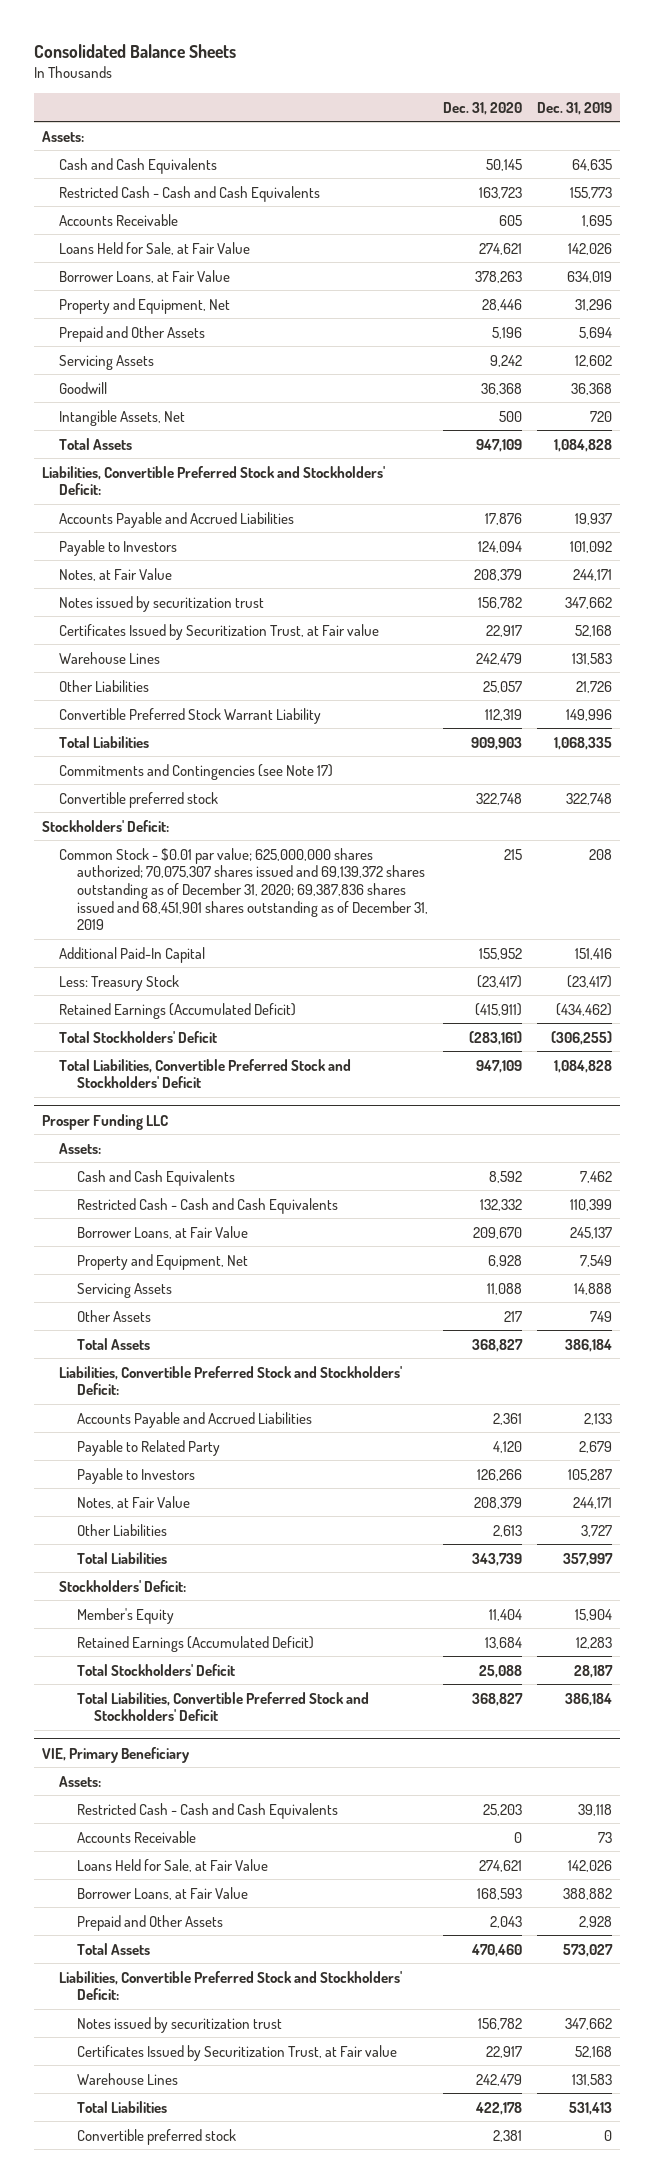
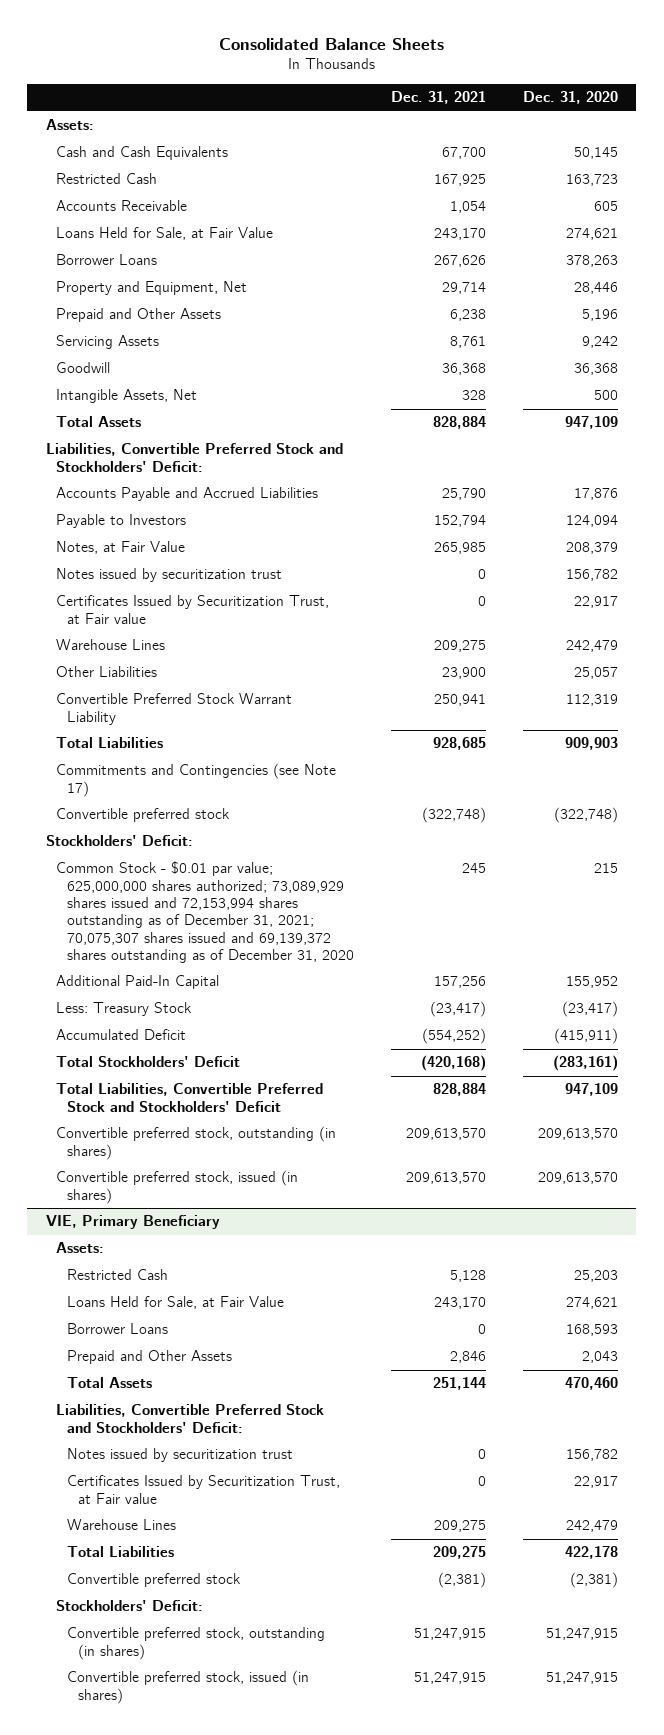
- | Dec. 31, 2020 | Dec. 31, 2019
+ | Dec. 31, 2021 | Dec. 31, 2020
- Restricted Cash - Cash and Cash Equivalents | 163,723 | 155,773
+ Restricted Cash | 167,925 | 163,723
- Borrower Loans, at Fair Value | 378,263 | 634,019
+ Borrower Loans | 267,626 | 378,263
- Convertible preferred stock | 322,748 | 322,748
+ Convertible preferred stock | (322,748) | (322,748)
- Common Stock - $0.01 par value; 625,000,000 shares authorized; 70,075,307 shares issued and 69,139,372 shares outstanding as of December 31, 2020; 69,387,836 shares issued and 68,451,901 shares outstanding as of December 31, 2019 | 215 | 208
+ Common Stock - $0.01 par value; 625,000,000 shares authorized; 73,089,929 shares issued and 72,153,994 shares outstanding as of December 31, 2021; 70,075,307 shares issued and 69,139,372 shares outstanding as of December 31, 2020 | 245 | 215
- Retained Earnings (Accumulated Deficit) | (415,911) | (434,462)
+ Accumulated Deficit | (554,252) | (415,911)
- Prosper Funding LLC
- Assets:
- Cash and Cash Equivalents | 8,592 | 7,462
- Restricted Cash - Cash and Cash Equivalents | 132,332 | 110,399
- Borrower Loans, at Fair Value | 209,670 | 245,137
- Property and Equipment, Net | 6,928 | 7,549
- Servicing Assets | 11,088 | 14,888
- Other Assets | 217 | 749
- Total Assets | 368,827 | 386,184
- Liabilities, Convertible Preferred Stock and Stockholders' Deficit:
- Accounts Payable and Accrued Liabilities | 2,361 | 2,133
- Payable to Related Party | 4,120 | 2,679
- Payable to Investors | 126,266 | 105,287
- Notes, at Fair Value | 208,379 | 244,171
- Other Liabilities | 2,613 | 3,727
- Total Liabilities | 343,739 | 357,997
- Stockholders' Deficit:
- Member's Equity | 11,404 | 15,904
- Retained Earnings (Accumulated Deficit) | 13,684 | 12,283
- Total Stockholders' Deficit | 25,088 | 28,187
- Total Liabilities, Convertible Preferred Stock and Stockholders' Deficit | 368,827 | 386,184
+ Convertible preferred stock, outstanding (in shares) | 209,613,570 | 209,613,570
+ Convertible preferred stock, issued (in shares) | 209,613,570 | 209,613,570
@ VIE, Primary Beneficiary
- Restricted Cash - Cash and Cash Equivalents | 25,203 | 39,118
- Accounts Receivable | 0 | 73
+ Restricted Cash | 5,128 | 25,203
- Borrower Loans, at Fair Value | 168,593 | 388,882
+ Borrower Loans | 0 | 168,593
- Convertible preferred stock | 2,381 | 0
+ Convertible preferred stock | (2,381) | (2,381)
+ Stockholders' Deficit:
+ Convertible preferred stock, outstanding (in shares) | 51,247,915 | 51,247,915
+ Convertible preferred stock, issued (in shares) | 51,247,915 | 51,247,915

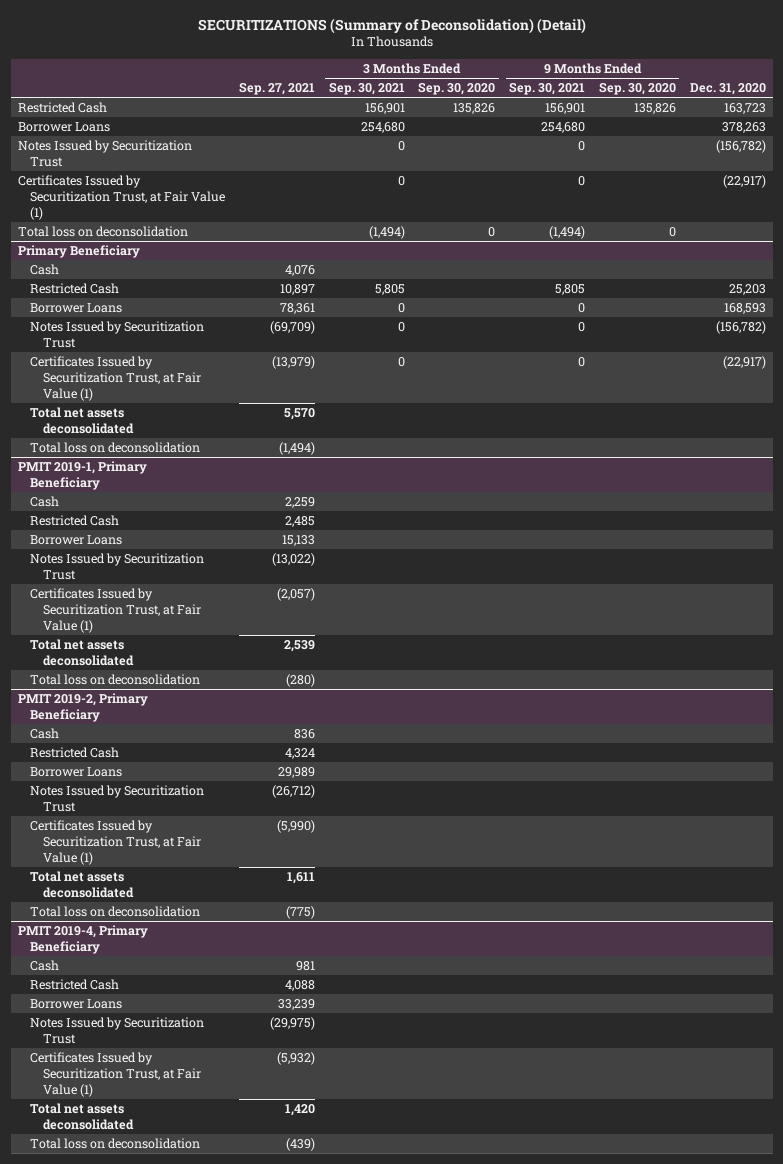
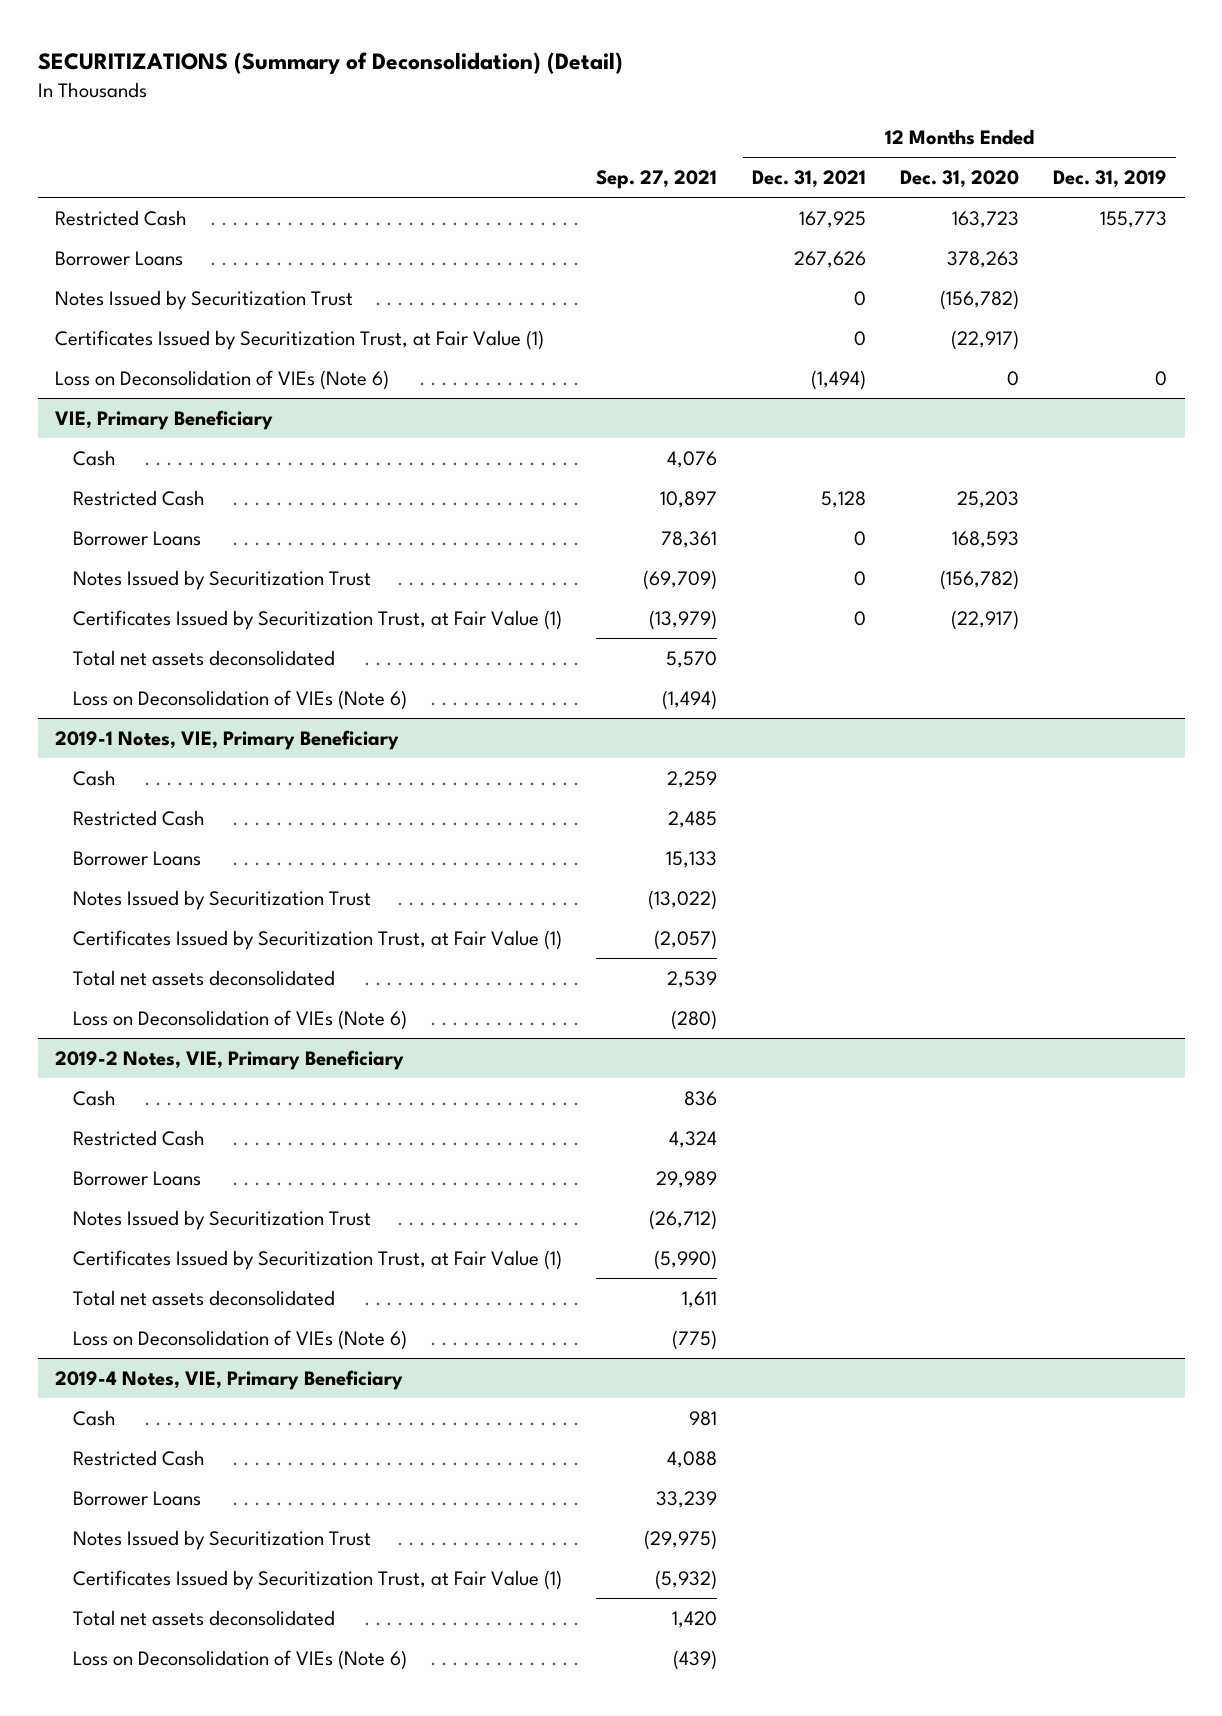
- | Sep. 27, 2021 | 3 Months Ended Sep. 30, 2021 | 3 Months Ended Sep. 30, 2020 | 9 Months Ended Sep. 30, 2021 | 9 Months Ended Sep. 30, 2020 | Dec. 31, 2020
+ | Sep. 27, 2021 | 12 Months Ended Dec. 31, 2021 | 12 Months Ended Dec. 31, 2020 | 12 Months Ended Dec. 31, 2019
- Total loss on deconsolidation | | (1,494) | 0 | (1,494) | 0 |
- Primary Beneficiary
+ Loss on Deconsolidation of VIEs (Note 6) | | (1,494) | 0 | 0
+ VIE, Primary Beneficiary
- Total loss on deconsolidation | (1,494) | | | | |
- PMIT 2019-1, Primary Beneficiary
+ Loss on Deconsolidation of VIEs (Note 6) | (1,494) | | |
+ 2019-1 Notes, VIE, Primary Beneficiary
- Total loss on deconsolidation | (280) | | | | |
- PMIT 2019-2, Primary Beneficiary
+ Loss on Deconsolidation of VIEs (Note 6) | (280) | | |
+ 2019-2 Notes, VIE, Primary Beneficiary
- Total loss on deconsolidation | (775) | | | | |
- PMIT 2019-4, Primary Beneficiary
+ Loss on Deconsolidation of VIEs (Note 6) | (775) | | |
+ 2019-4 Notes, VIE, Primary Beneficiary
- Total loss on deconsolidation | (439) | | | | |
+ Loss on Deconsolidation of VIEs (Note 6) | (439) | | |

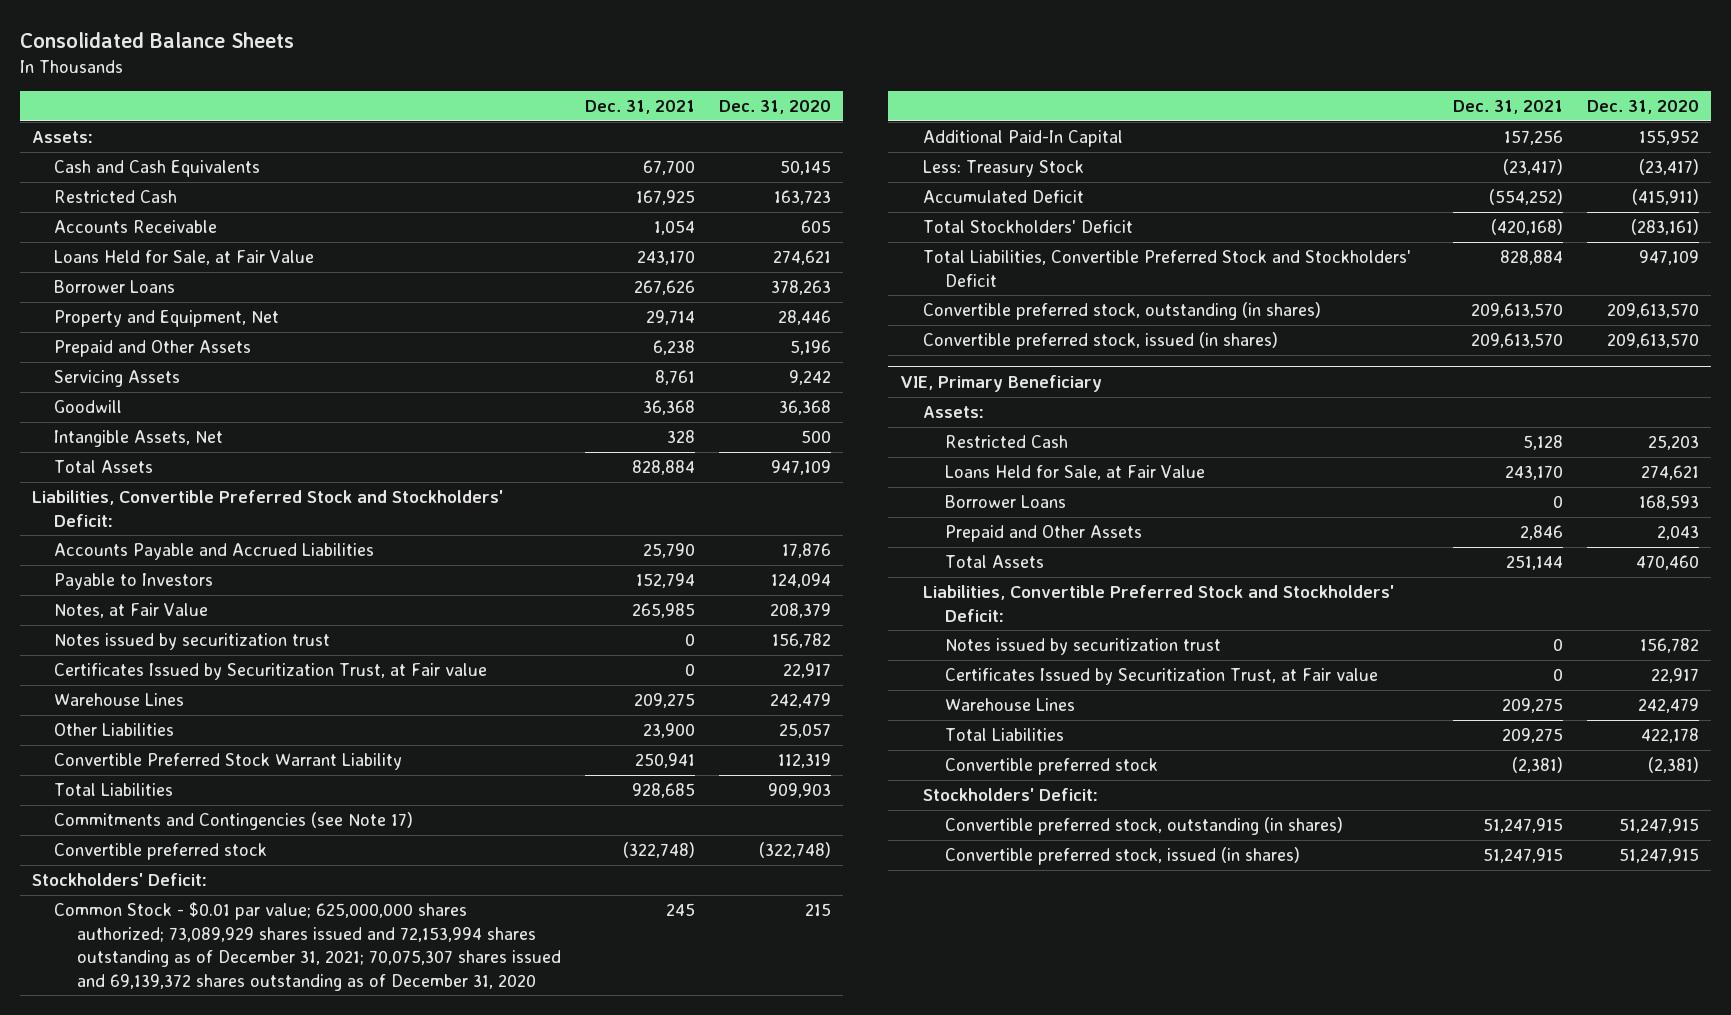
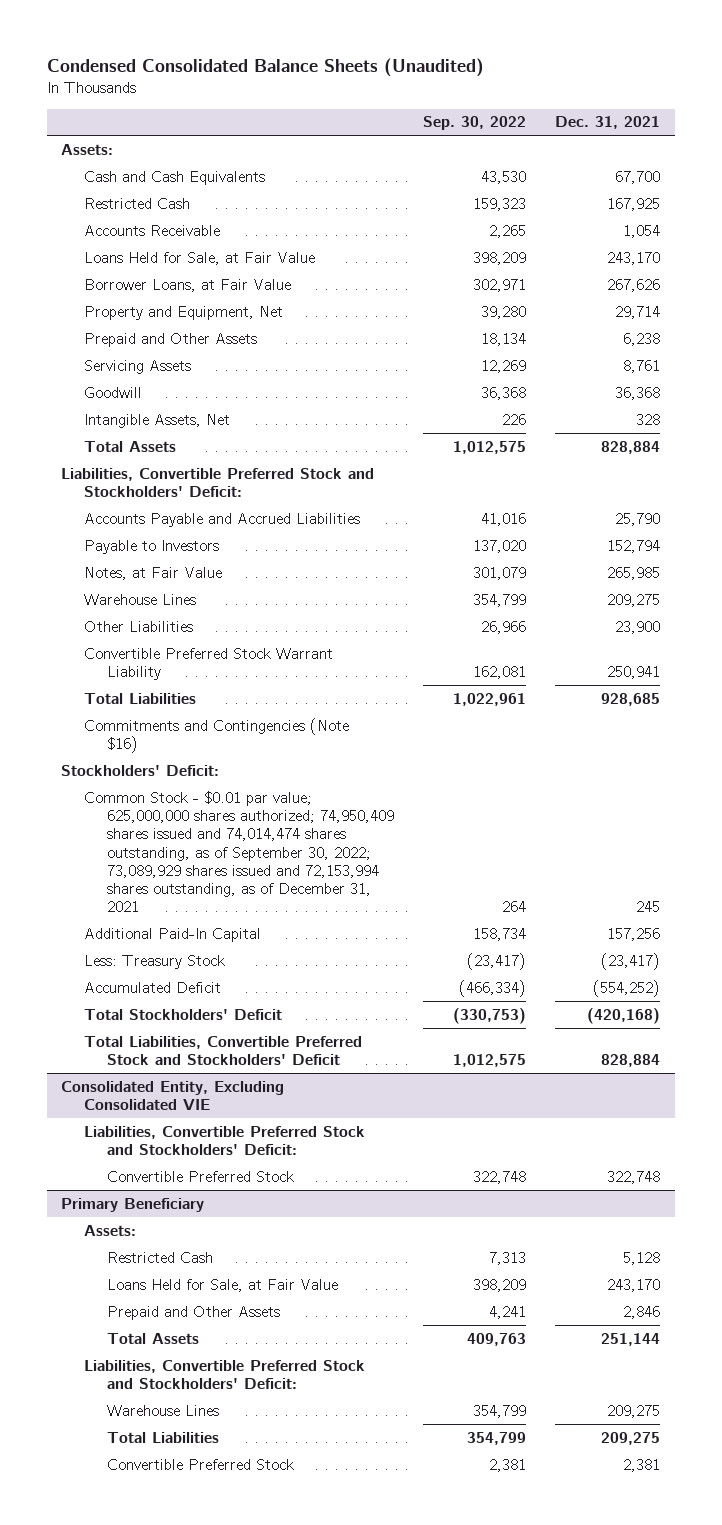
- Consolidated Balance Sheets
+ Condensed Consolidated Balance Sheets (Unaudited)
- | Dec. 31, 2021 | Dec. 31, 2020
+ | Sep. 30, 2022 | Dec. 31, 2021
- Borrower Loans | 267,626 | 378,263
+ Borrower Loans, at Fair Value | 302,971 | 267,626
- Notes issued by securitization trust | 0 | 156,782
- Certificates Issued by Securitization Trust, at Fair value | 0 | 22,917
- Commitments and Contingencies (see Note 17)
- Convertible preferred stock | (322,748) | (322,748)
+ Commitments and Contingencies (Note $16)
- Common Stock - $0.01 par value; 625,000,000 shares authorized; 73,089,929 shares issued and 72,153,994 shares outstanding as of December 31, 2021; 70,075,307 shares issued and 69,139,372 shares outstanding as of December 31, 2020 | 245 | 215
+ Common Stock - $0.01 par value; 625,000,000 shares authorized; 74,950,409 shares issued and 74,014,474 shares outstanding, as of September 30, 2022; 73,089,929 shares issued and 72,153,994 shares outstanding, as of December 31, 2021 | 264 | 245
- Convertible preferred stock, outstanding (in shares) | 209,613,570 | 209,613,570
- Convertible preferred stock, issued (in shares) | 209,613,570 | 209,613,570
- VIE, Primary Beneficiary
+ Consolidated Entity, Excluding Consolidated VIE
+ Liabilities, Convertible Preferred Stock and Stockholders' Deficit:
+ Convertible Preferred Stock | 322,748 | 322,748
+ Primary Beneficiary
- Borrower Loans | 0 | 168,593
- Notes issued by securitization trust | 0 | 156,782
- Certificates Issued by Securitization Trust, at Fair value | 0 | 22,917
- Convertible preferred stock | (2,381) | (2,381)
- Stockholders' Deficit:
- Convertible preferred stock, outstanding (in shares) | 51,247,915 | 51,247,915
- Convertible preferred stock, issued (in shares) | 51,247,915 | 51,247,915
+ Convertible Preferred Stock | 2,381 | 2,381

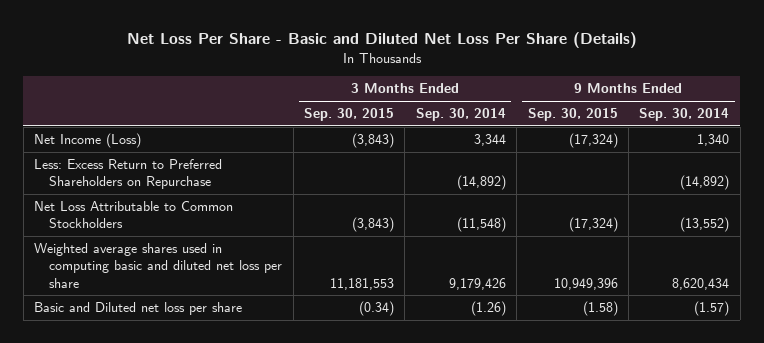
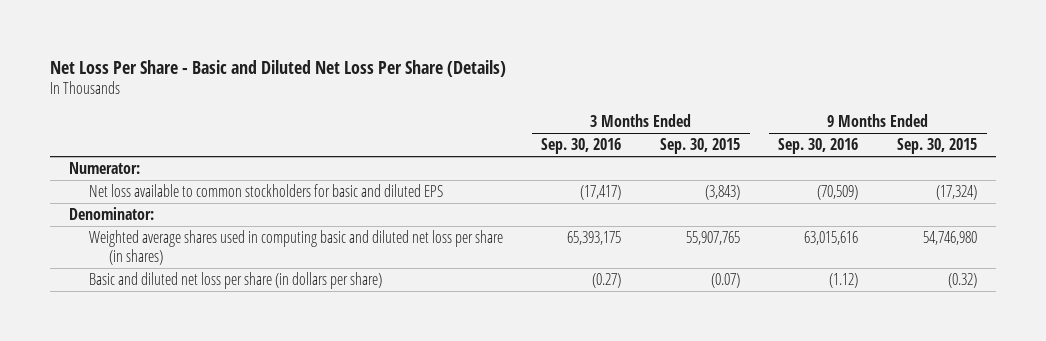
- | 3 Months Ended Sep. 30, 2015 | 3 Months Ended Sep. 30, 2014 | 9 Months Ended Sep. 30, 2015 | 9 Months Ended Sep. 30, 2014
+ | 3 Months Ended Sep. 30, 2016 | 3 Months Ended Sep. 30, 2015 | 9 Months Ended Sep. 30, 2016 | 9 Months Ended Sep. 30, 2015
- Net Income (Loss) | (3,843) | 3,344 | (17,324) | 1,340
- Less: Excess Return to Preferred Shareholders on Repurchase | | (14,892) | | (14,892)
- Net Loss Attributable to Common Stockholders | (3,843) | (11,548) | (17,324) | (13,552)
- Weighted average shares used in computing basic and diluted net loss per share | 11,181,553 | 9,179,426 | 10,949,396 | 8,620,434
- Basic and Diluted net loss per share | (0.34) | (1.26) | (1.58) | (1.57)
+ Numerator:
+ Net loss available to common stockholders for basic and diluted EPS | (17,417) | (3,843) | (70,509) | (17,324)
+ Denominator:
+ Weighted average shares used in computing basic and diluted net loss per share (in shares) | 65,393,175 | 55,907,765 | 63,015,616 | 54,746,980
+ Basic and diluted net loss per share (in dollars per share) | (0.27) | (0.07) | (1.12) | (0.32)

